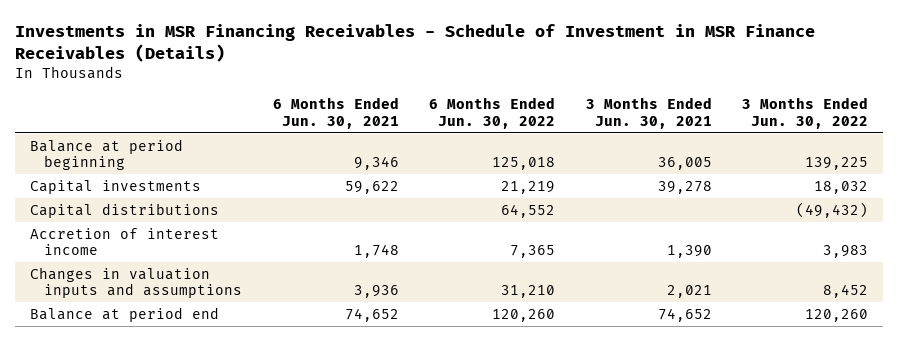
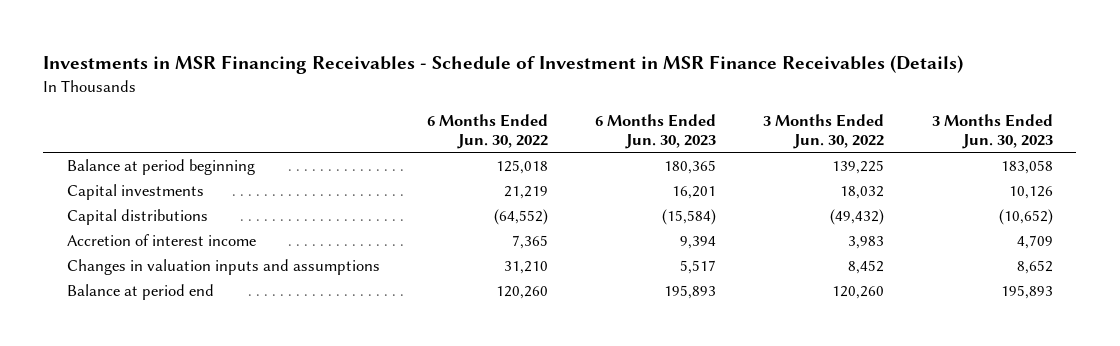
- | 6 Months Ended Jun. 30, 2021 | 6 Months Ended Jun. 30, 2022 | 3 Months Ended Jun. 30, 2021 | 3 Months Ended Jun. 30, 2022
+ | 6 Months Ended Jun. 30, 2022 | 6 Months Ended Jun. 30, 2023 | 3 Months Ended Jun. 30, 2022 | 3 Months Ended Jun. 30, 2023
- Capital distributions | | 64,552 | | (49,432)
+ Capital distributions | (64,552) | (15,584) | (49,432) | (10,652)

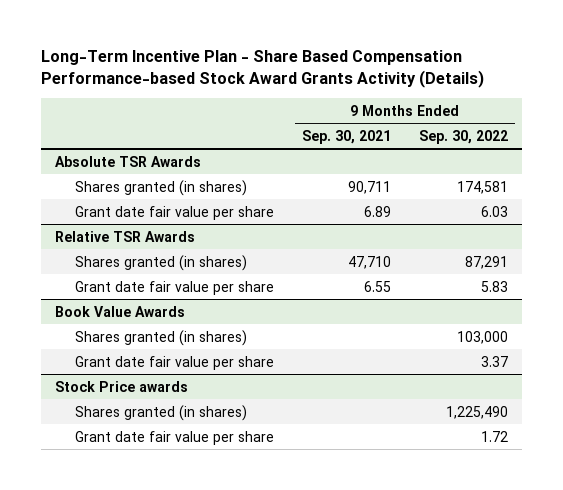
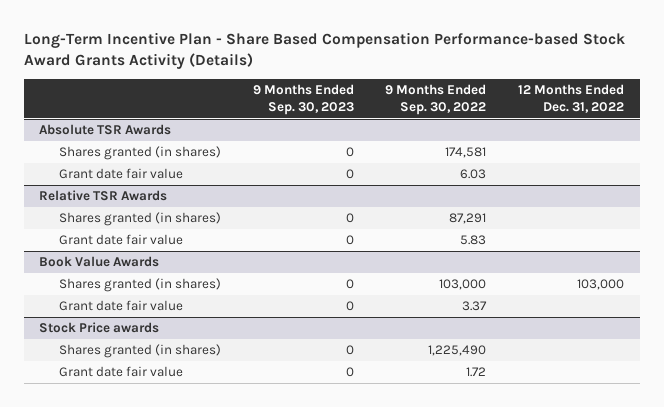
- | 9 Months Ended Sep. 30, 2021 | 9 Months Ended Sep. 30, 2022
+ | 9 Months Ended Sep. 30, 2023 | 9 Months Ended Sep. 30, 2022 | 12 Months Ended Dec. 31, 2022
@ Absolute TSR Awards
- Grant date fair value per share | 6.89 | 6.03
+ Grant date fair value | 0 | 6.03 |
@ Relative TSR Awards
- Grant date fair value per share | 6.55 | 5.83
+ Grant date fair value | 0 | 5.83 |
@ Book Value Awards
- Grant date fair value per share | | 3.37
+ Grant date fair value | 0 | 3.37 |
@ Stock Price awards
- Grant date fair value per share | | 1.72
+ Grant date fair value | 0 | 1.72 |

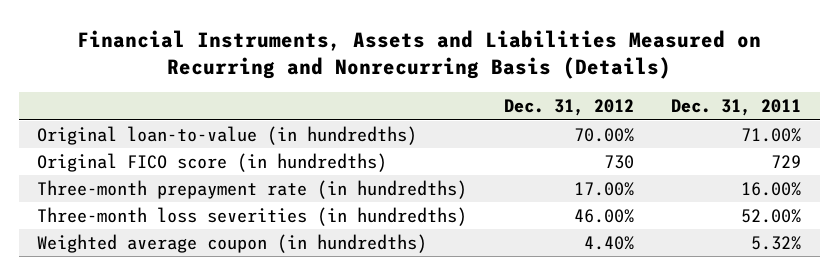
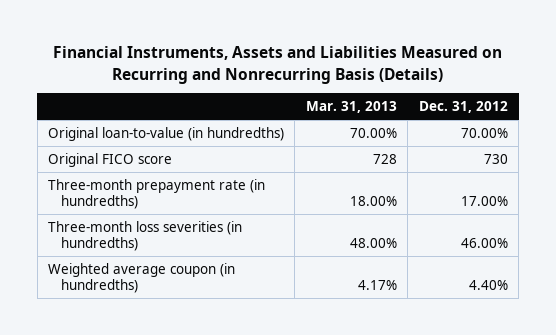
- | Dec. 31, 2012 | Dec. 31, 2011
+ | Mar. 31, 2013 | Dec. 31, 2012
- Original FICO score (in hundredths) | 730 | 729
+ Original FICO score | 728 | 730

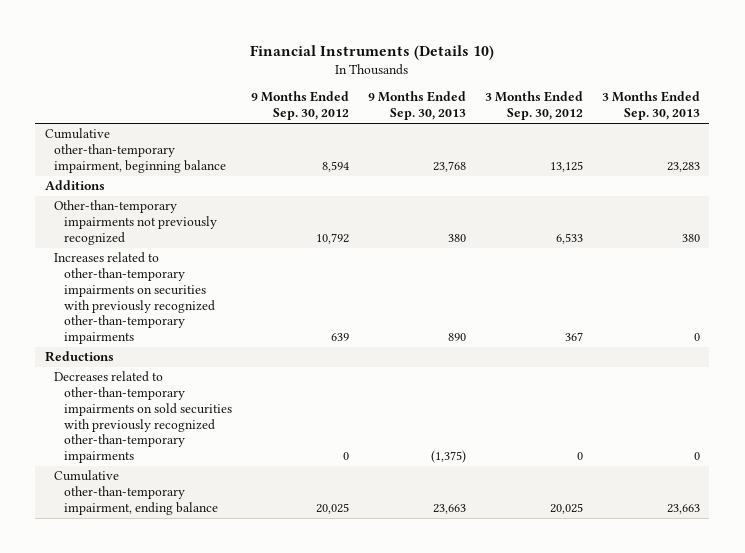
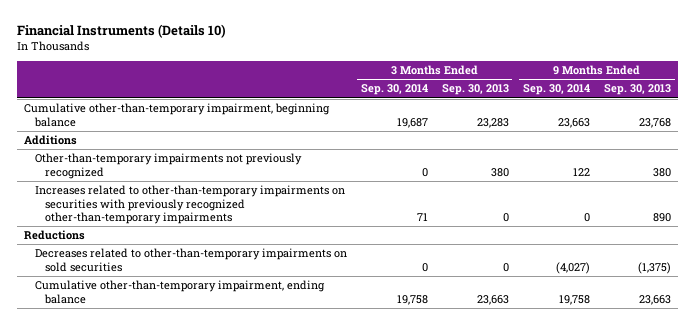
- | 9 Months Ended Sep. 30, 2012 | 9 Months Ended Sep. 30, 2013 | 3 Months Ended Sep. 30, 2012 | 3 Months Ended Sep. 30, 2013
+ | 3 Months Ended Sep. 30, 2014 | 3 Months Ended Sep. 30, 2013 | 9 Months Ended Sep. 30, 2014 | 9 Months Ended Sep. 30, 2013
- Decreases related to other-than-temporary impairments on sold securities with previously recognized other-than-temporary impairments | 0 | (1,375) | 0 | 0
+ Decreases related to other-than-temporary impairments on sold securities | 0 | 0 | (4,027) | (1,375)

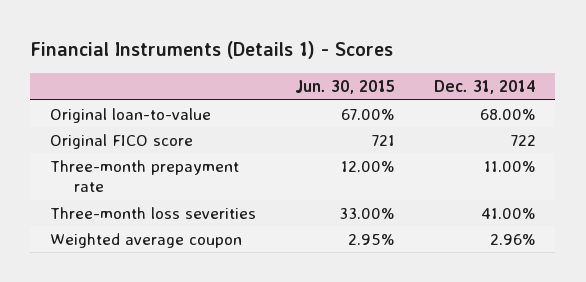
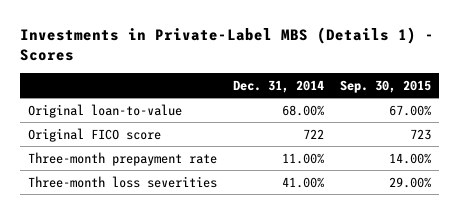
- Financial Instruments (Details 1) - Scores
+ Investments in Private-Label MBS (Details 1) - Scores
- | Jun. 30, 2015 | Dec. 31, 2014
+ | Dec. 31, 2014 | Sep. 30, 2015
- Weighted average coupon | 2.95% | 2.96%

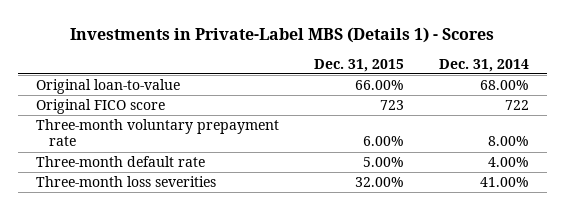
- | Dec. 31, 2014 | Sep. 30, 2015
+ | Dec. 31, 2015 | Dec. 31, 2014
- Three-month prepayment rate | 11.00% | 14.00%
+ Three-month voluntary prepayment rate | 6.00% | 8.00%
+ Three-month default rate | 5.00% | 4.00%

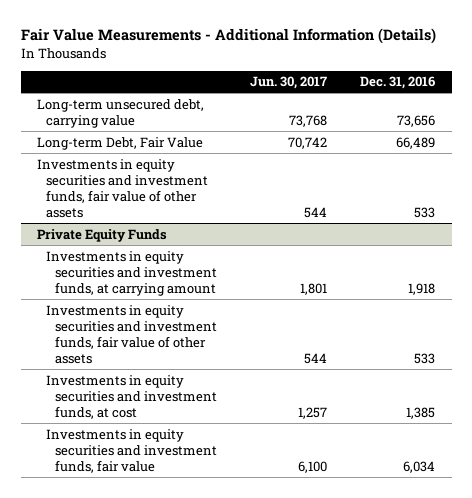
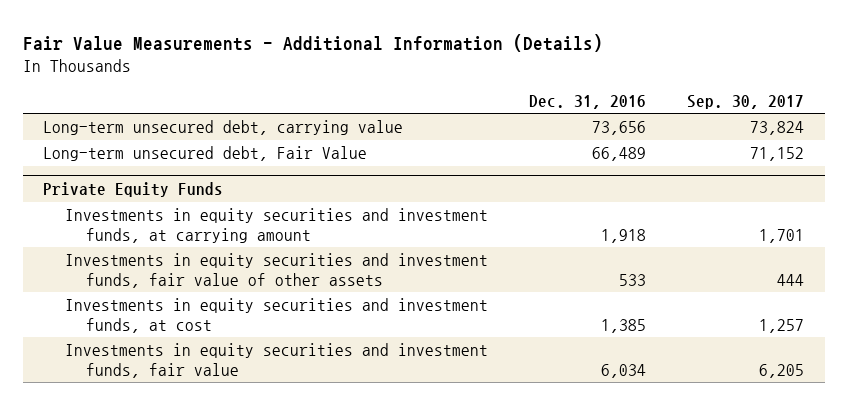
- | Jun. 30, 2017 | Dec. 31, 2016
+ | Dec. 31, 2016 | Sep. 30, 2017
- Long-term Debt, Fair Value | 70,742 | 66,489
- Investments in equity securities and investment funds, fair value of other assets | 544 | 533
+ Long-term unsecured debt, Fair Value | 66,489 | 71,152

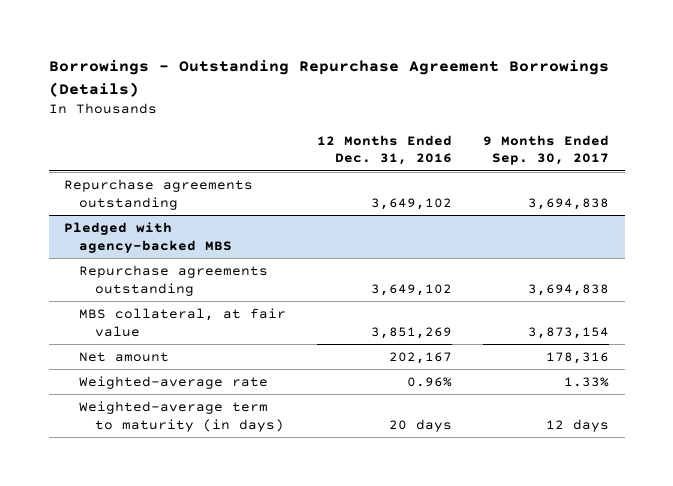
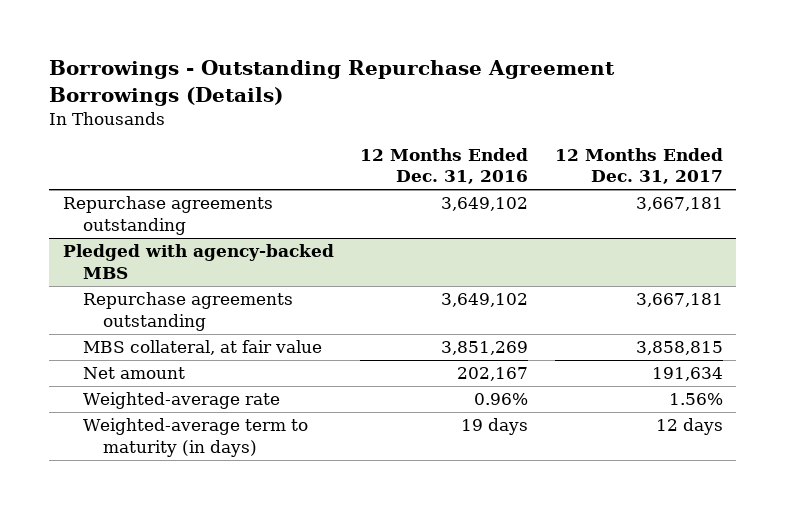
- | 12 Months Ended Dec. 31, 2016 | 9 Months Ended Sep. 30, 2017
+ | 12 Months Ended Dec. 31, 2016 | 12 Months Ended Dec. 31, 2017
@ Pledged with agency-backed MBS
- Weighted-average term to maturity (in days) | 20 days | 12 days
+ Weighted-average term to maturity (in days) | 19 days | 12 days

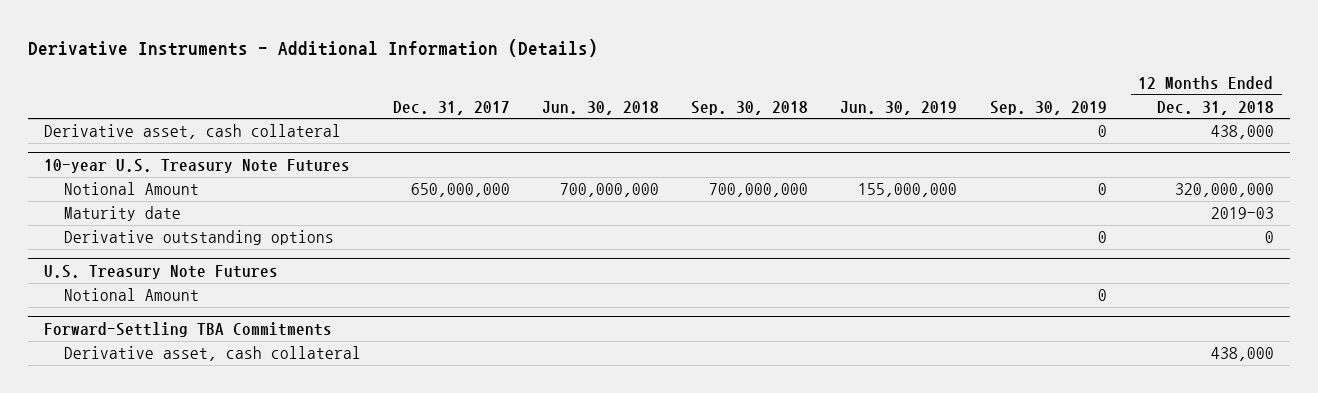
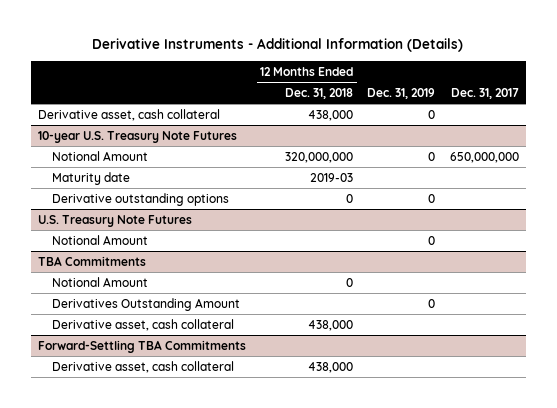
- | Dec. 31, 2017 | Jun. 30, 2018 | Sep. 30, 2018 | Jun. 30, 2019 | Sep. 30, 2019 | 12 Months Ended Dec. 31, 2018
+ | 12 Months Ended Dec. 31, 2018 | Dec. 31, 2019 | Dec. 31, 2017
+ TBA Commitments
+ Notional Amount | 0 | |
+ Derivatives Outstanding Amount | | 0 |
+ Derivative asset, cash collateral | 438,000 | |

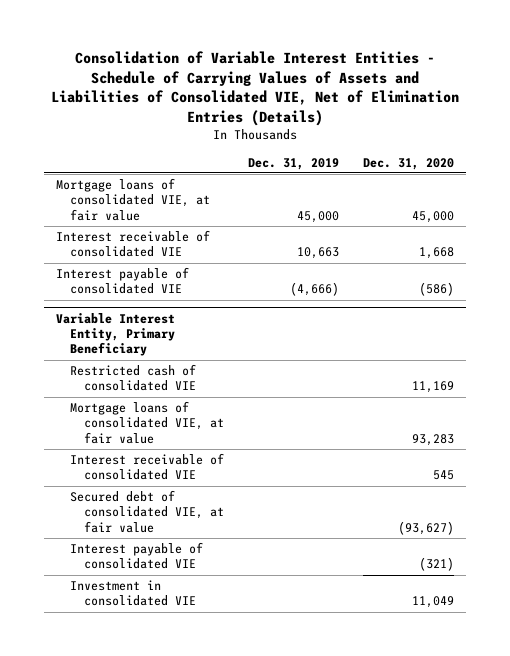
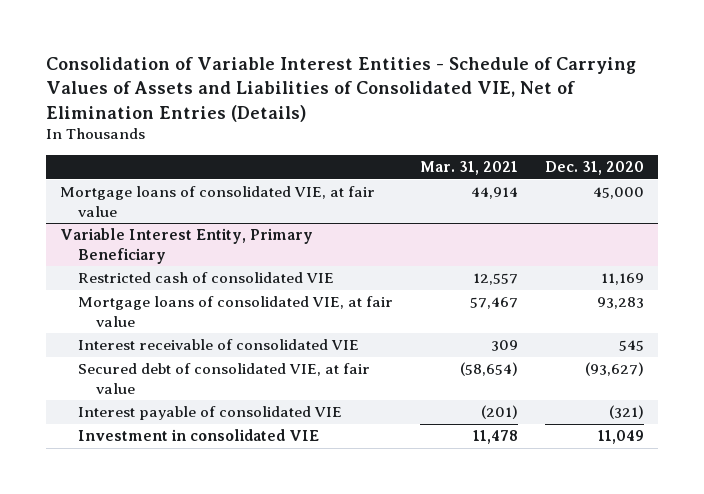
- | Dec. 31, 2019 | Dec. 31, 2020
+ | Mar. 31, 2021 | Dec. 31, 2020
- Interest receivable of consolidated VIE | 10,663 | 1,668
- Interest payable of consolidated VIE | (4,666) | (586)

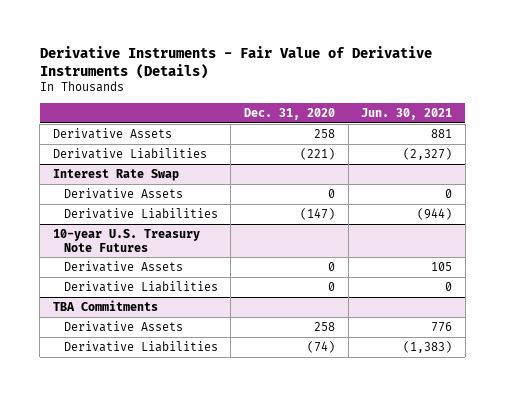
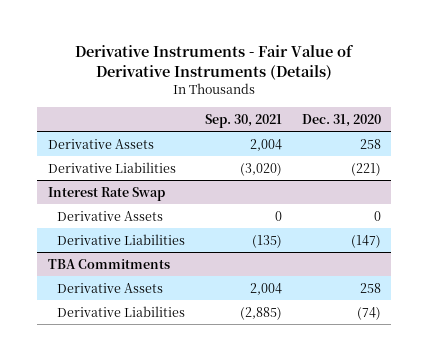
- | Dec. 31, 2020 | Jun. 30, 2021
+ | Sep. 30, 2021 | Dec. 31, 2020
- 10-year U.S. Treasury Note Futures
- Derivative Assets | 0 | 105
- Derivative Liabilities | 0 | 0

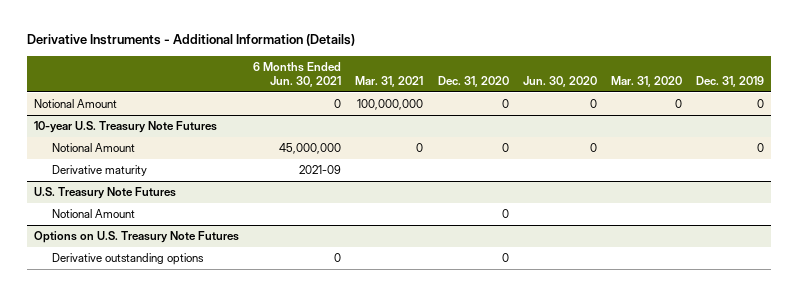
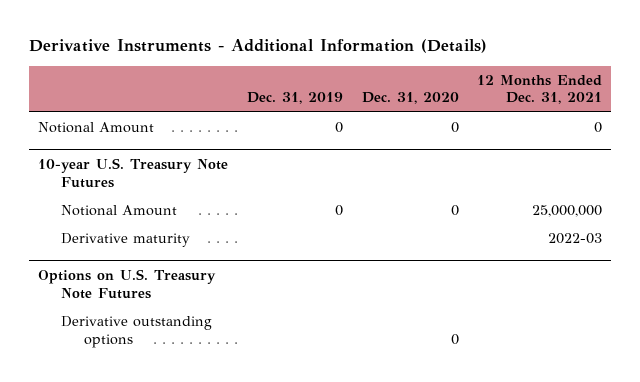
- | 6 Months Ended Jun. 30, 2021 | Mar. 31, 2021 | Dec. 31, 2020 | Jun. 30, 2020 | Mar. 31, 2020 | Dec. 31, 2019
+ | Dec. 31, 2019 | Dec. 31, 2020 | 12 Months Ended Dec. 31, 2021
- U.S. Treasury Note Futures
- Notional Amount | | | 0 | | |

